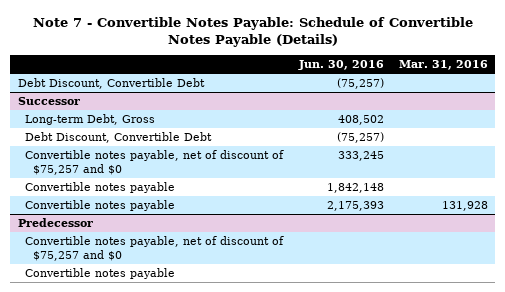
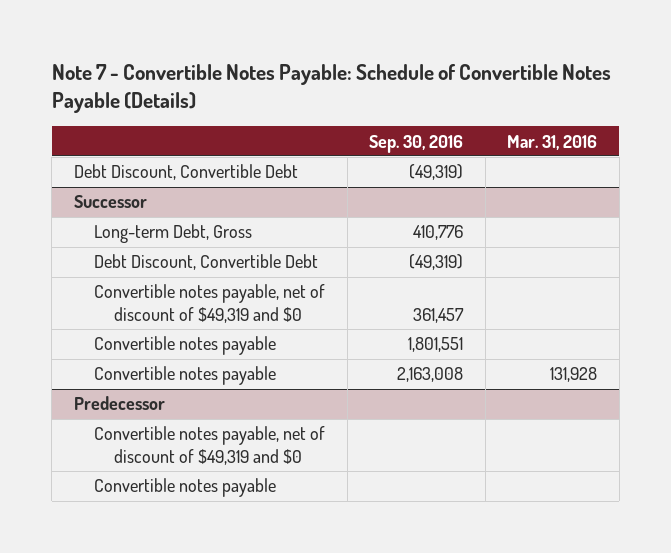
- | Jun. 30, 2016 | Mar. 31, 2016
+ | Sep. 30, 2016 | Mar. 31, 2016
@ Successor
- Convertible notes payable, net of discount of $75,257 and $0 | 333,245 |
+ Convertible notes payable, net of discount of $49,319 and $0 | 361,457 |
@ Predecessor
- Convertible notes payable, net of discount of $75,257 and $0
+ Convertible notes payable, net of discount of $49,319 and $0

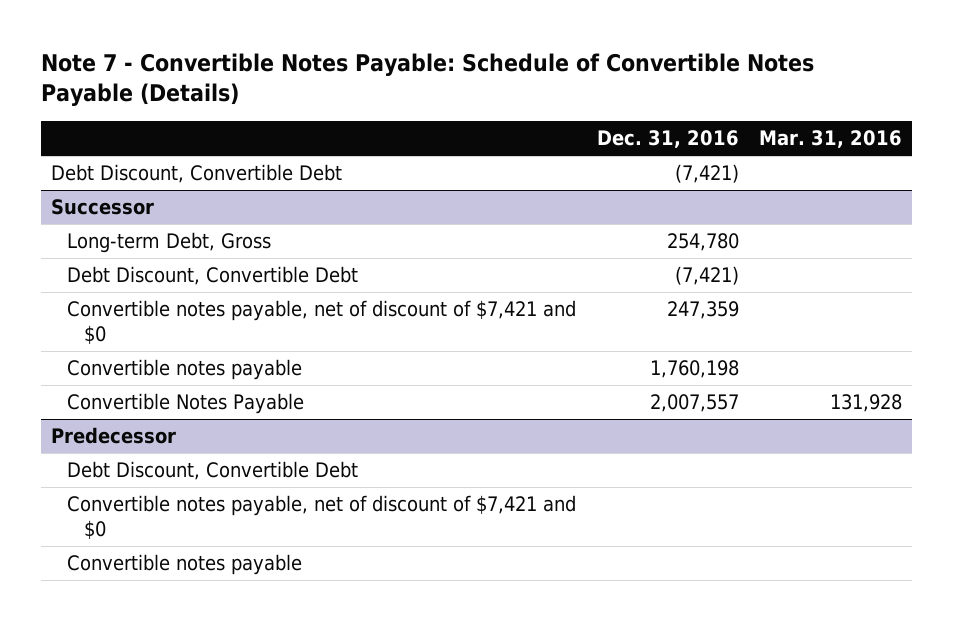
- | Sep. 30, 2016 | Mar. 31, 2016
+ | Dec. 31, 2016 | Mar. 31, 2016
@ Successor
- Convertible notes payable, net of discount of $49,319 and $0 | 361,457 |
+ Convertible notes payable, net of discount of $7,421 and $0 | 247,359 |
- Convertible notes payable | 2,163,008 | 131,928
+ Convertible Notes Payable | 2,007,557 | 131,928
@ Predecessor
- Convertible notes payable, net of discount of $49,319 and $0
+ Debt Discount, Convertible Debt
+ Convertible notes payable, net of discount of $7,421 and $0

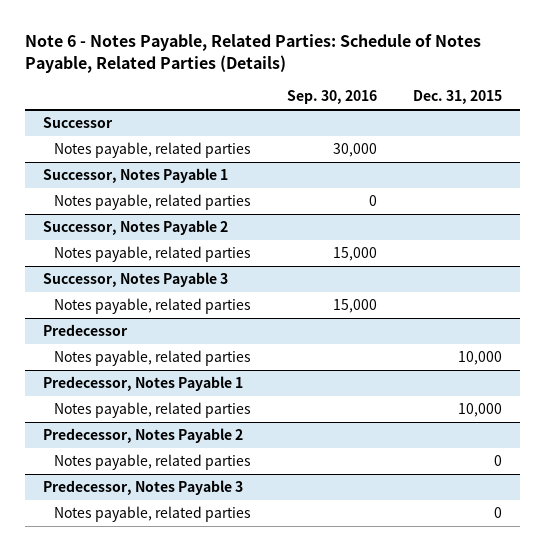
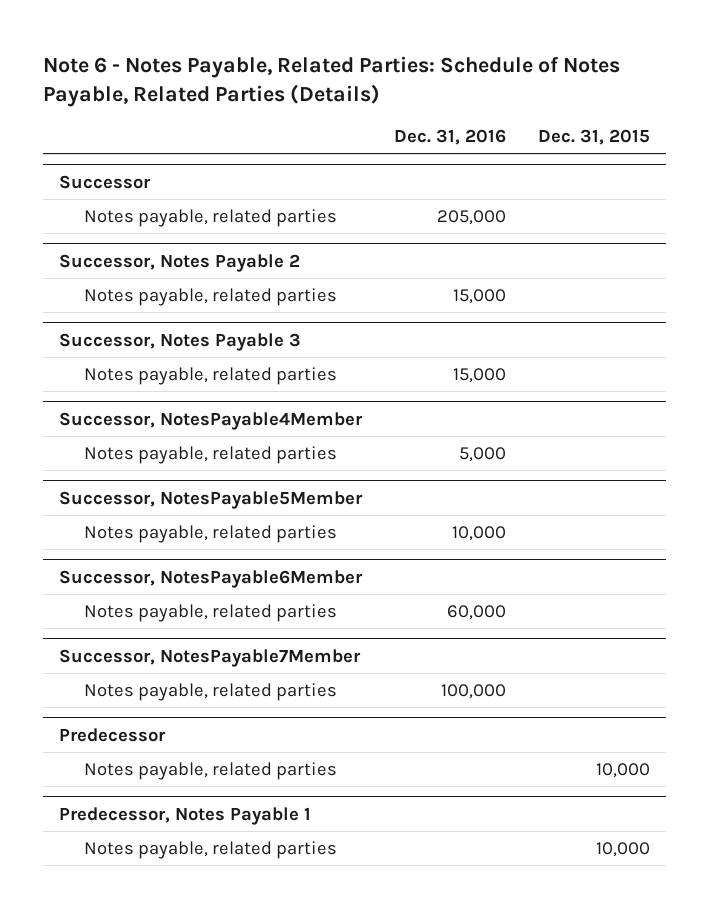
- | Sep. 30, 2016 | Dec. 31, 2015
+ | Dec. 31, 2016 | Dec. 31, 2015
- Successor, Notes Payable 1
- Notes payable, related parties | 0 |
+ Successor, NotesPayable4Member
+ Notes payable, related parties | 5,000 |
+ Successor, NotesPayable5Member
+ Notes payable, related parties | 10,000 |
+ Successor, NotesPayable6Member
+ Notes payable, related parties | 60,000 |
+ Successor, NotesPayable7Member
+ Notes payable, related parties | 100,000 |
- Predecessor, Notes Payable 2
- Notes payable, related parties | | 0
- Predecessor, Notes Payable 3
- Notes payable, related parties | | 0

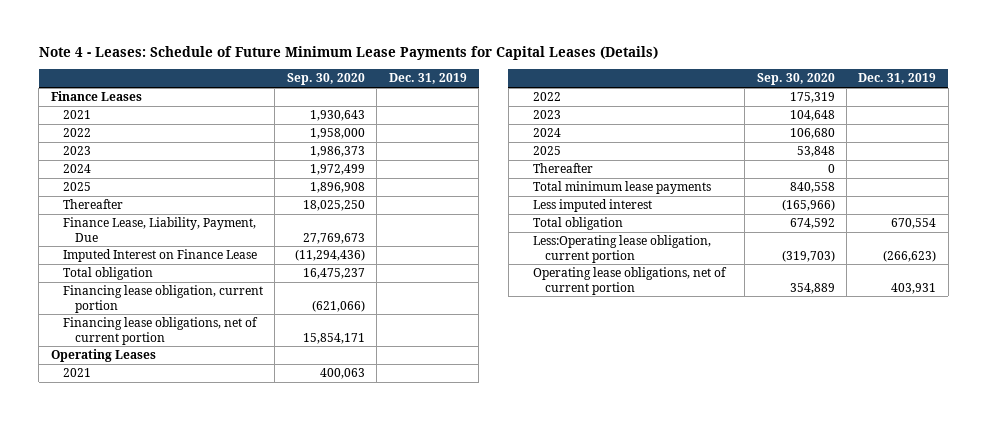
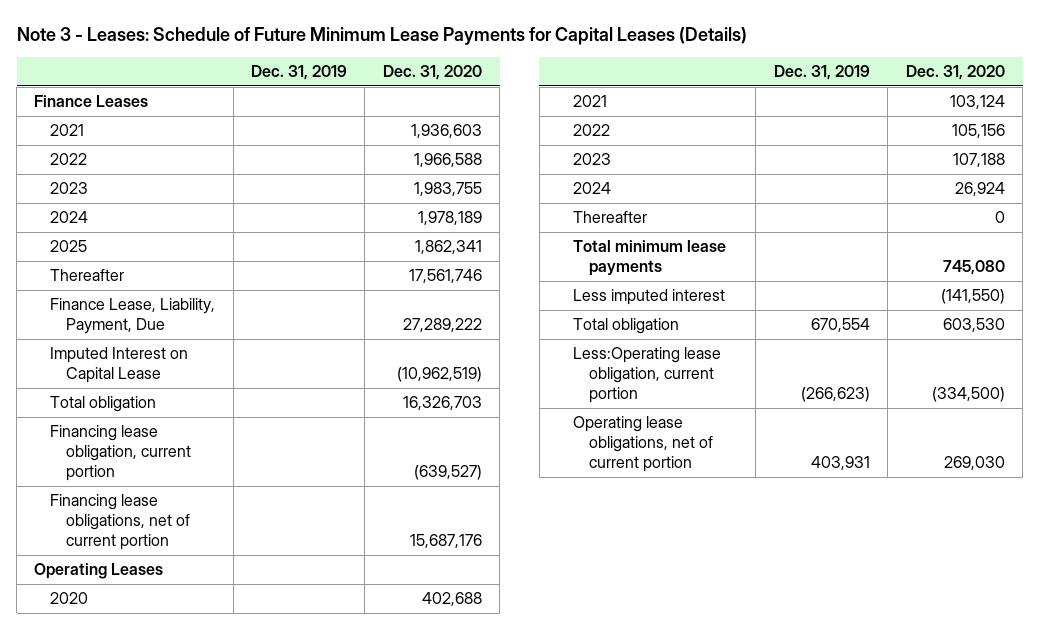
- Note 4 - Leases: Schedule of Future Minimum Lease Payments for Capital Leases (Details)
+ Note 3 - Leases: Schedule of Future Minimum Lease Payments for Capital Leases (Details)
- | Sep. 30, 2020 | Dec. 31, 2019
+ | Dec. 31, 2019 | Dec. 31, 2020
- Imputed Interest on Finance Lease | (11,294,436) |
+ Imputed Interest on Capital Lease | | (10,962,519)
+ 2020 | | 402,688
- 2025 | 53,848 |

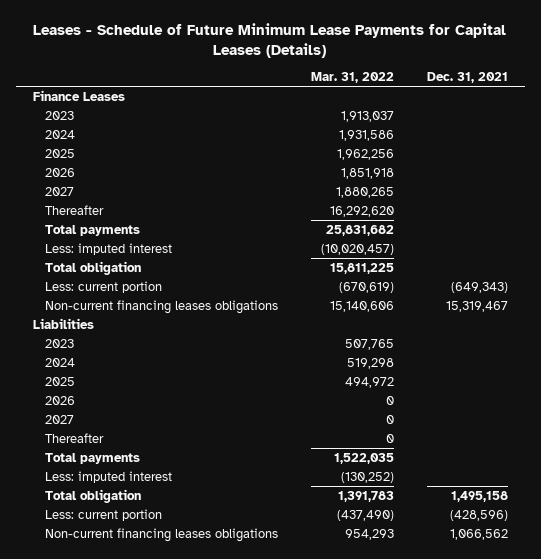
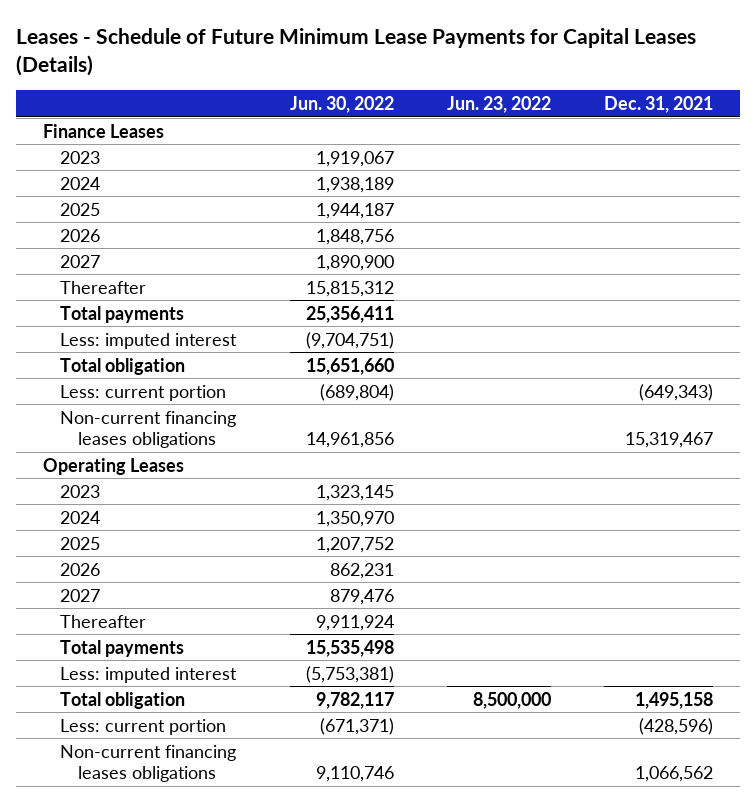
- | Mar. 31, 2022 | Dec. 31, 2021
+ | Jun. 30, 2022 | Jun. 23, 2022 | Dec. 31, 2021
- Liabilities
+ Operating Leases

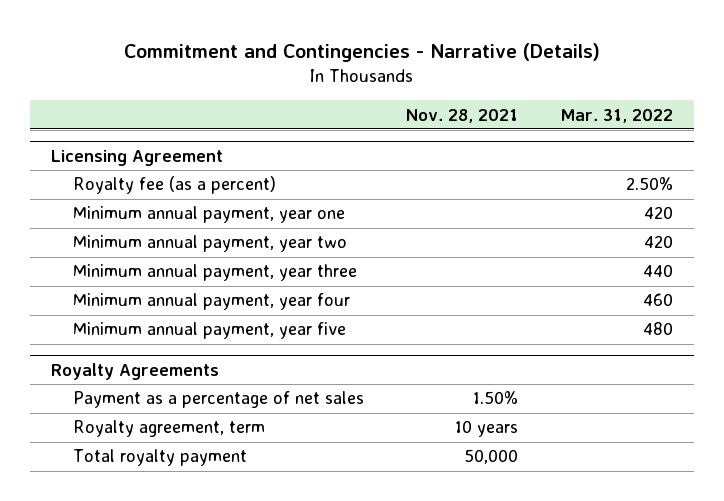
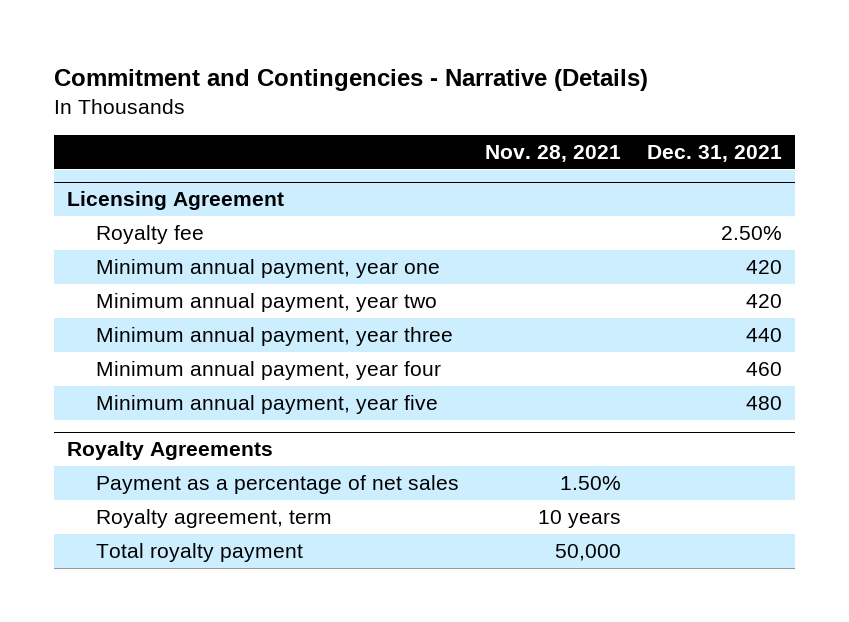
- | Nov. 28, 2021 | Mar. 31, 2022
+ | Nov. 28, 2021 | Dec. 31, 2021
@ Licensing Agreement
- Royalty fee (as a percent) | | 2.50%
+ Royalty fee | | 2.50%

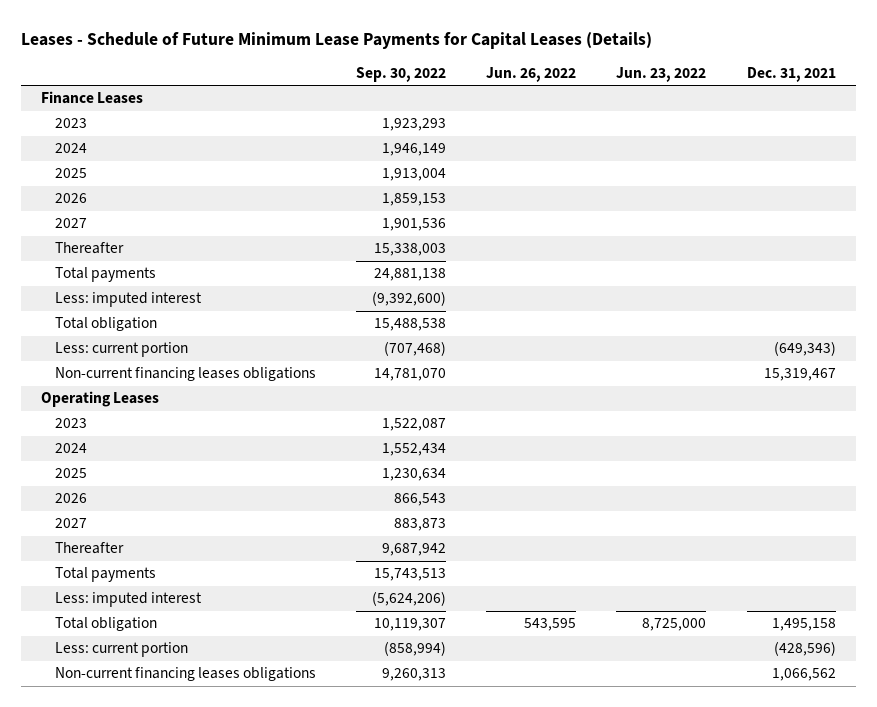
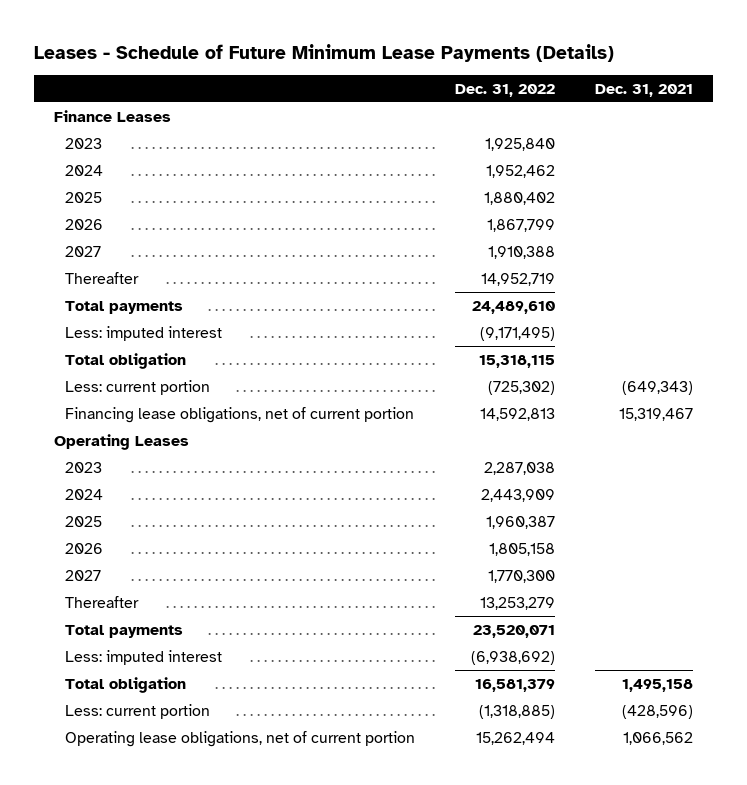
- Leases - Schedule of Future Minimum Lease Payments for Capital Leases (Details)
+ Leases - Schedule of Future Minimum Lease Payments (Details)
- | Sep. 30, 2022 | Jun. 26, 2022 | Jun. 23, 2022 | Dec. 31, 2021
+ | Dec. 31, 2022 | Dec. 31, 2021
- Non-current financing leases obligations | 14,781,070 | | | 15,319,467
+ Financing lease obligations, net of current portion | 14,592,813 | 15,319,467
- Non-current financing leases obligations | 9,260,313 | | | 1,066,562
+ Operating lease obligations, net of current portion | 15,262,494 | 1,066,562

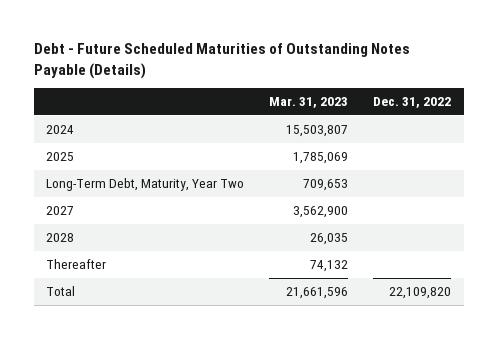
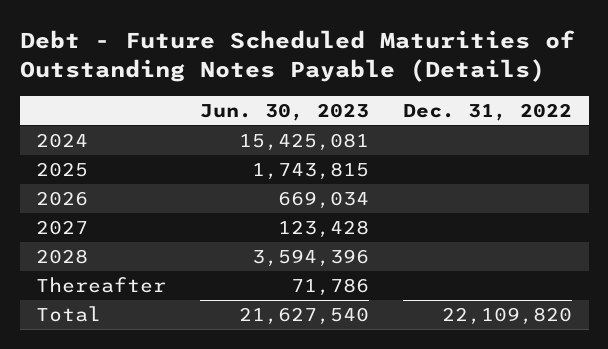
- | Mar. 31, 2023 | Dec. 31, 2022
+ | Jun. 30, 2023 | Dec. 31, 2022
- Long-Term Debt, Maturity, Year Two | 709,653 |
+ 2026 | 669,034 |

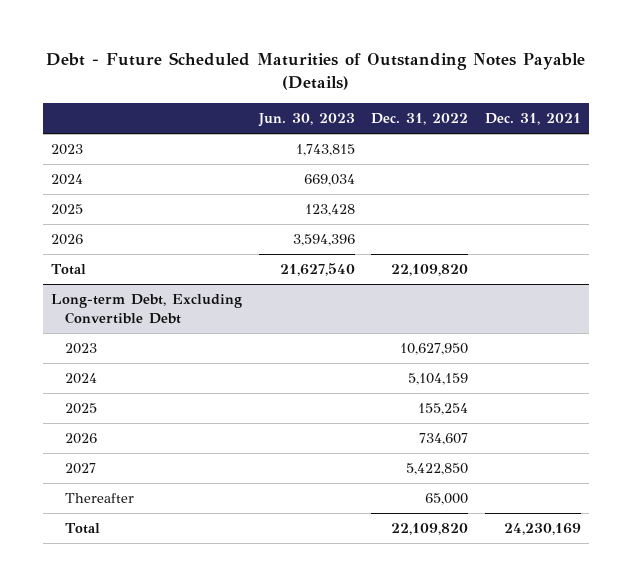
- | Jun. 30, 2023 | Dec. 31, 2022
+ | Jun. 30, 2023 | Dec. 31, 2022 | Dec. 31, 2021
- 2024 | 15,425,081 |
- 2025 | 1,743,815 |
- 2026 | 669,034 |
- 2027 | 123,428 |
- 2028 | 3,594,396 |
- Thereafter | 71,786 |
+ 2023 | 1,743,815 | |
+ 2024 | 669,034 | |
+ 2025 | 123,428 | |
+ 2026 | 3,594,396 | |
+ Long-term Debt, Excluding Convertible Debt
+ 2023 | | 10,627,950 |
+ 2024 | | 5,104,159 |
+ 2025 | | 155,254 |
+ 2026 | | 734,607 |
+ 2027 | | 5,422,850 |
+ Thereafter | | 65,000 |
+ Total | | 22,109,820 | 24,230,169

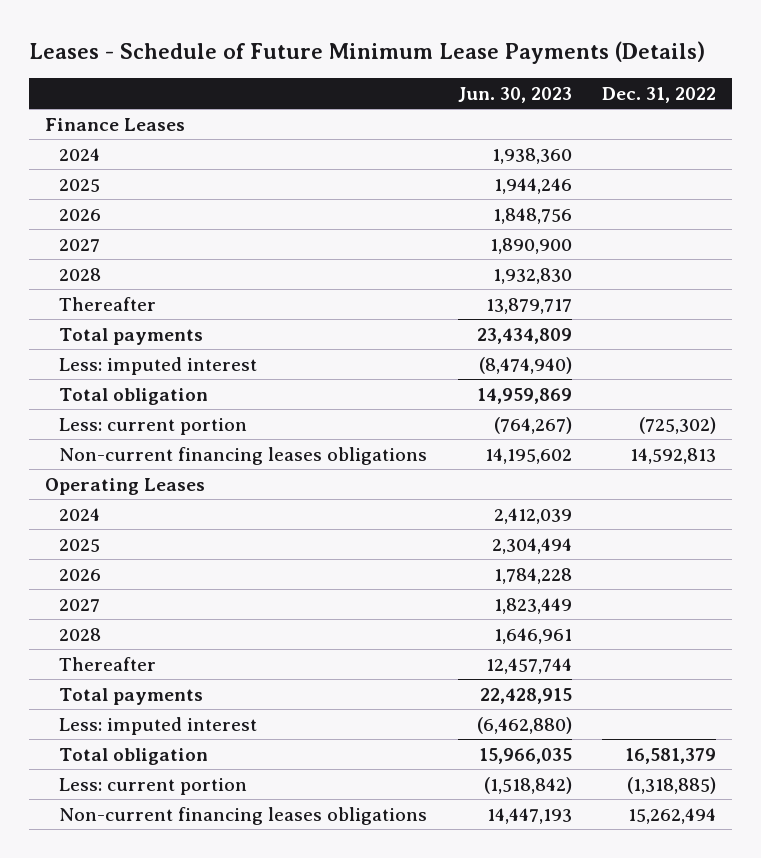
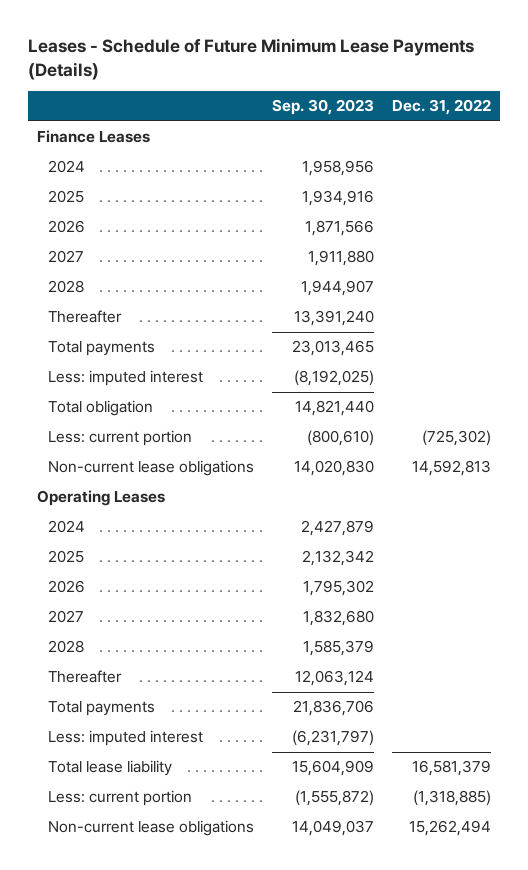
- | Jun. 30, 2023 | Dec. 31, 2022
+ | Sep. 30, 2023 | Dec. 31, 2022
- Non-current financing leases obligations | 14,195,602 | 14,592,813
+ Non-current lease obligations | 14,020,830 | 14,592,813
- Total obligation | 15,966,035 | 16,581,379
+ Total lease liability | 15,604,909 | 16,581,379
- Non-current financing leases obligations | 14,447,193 | 15,262,494
+ Non-current lease obligations | 14,049,037 | 15,262,494

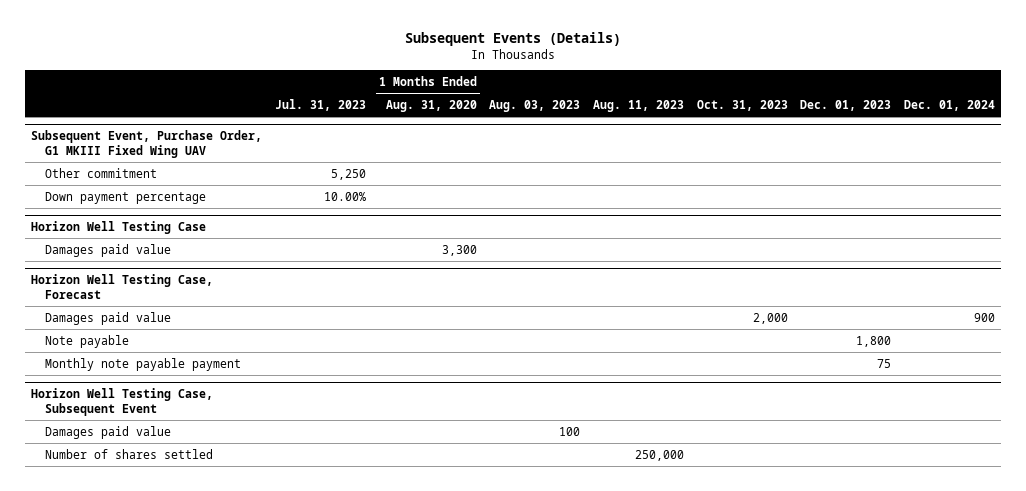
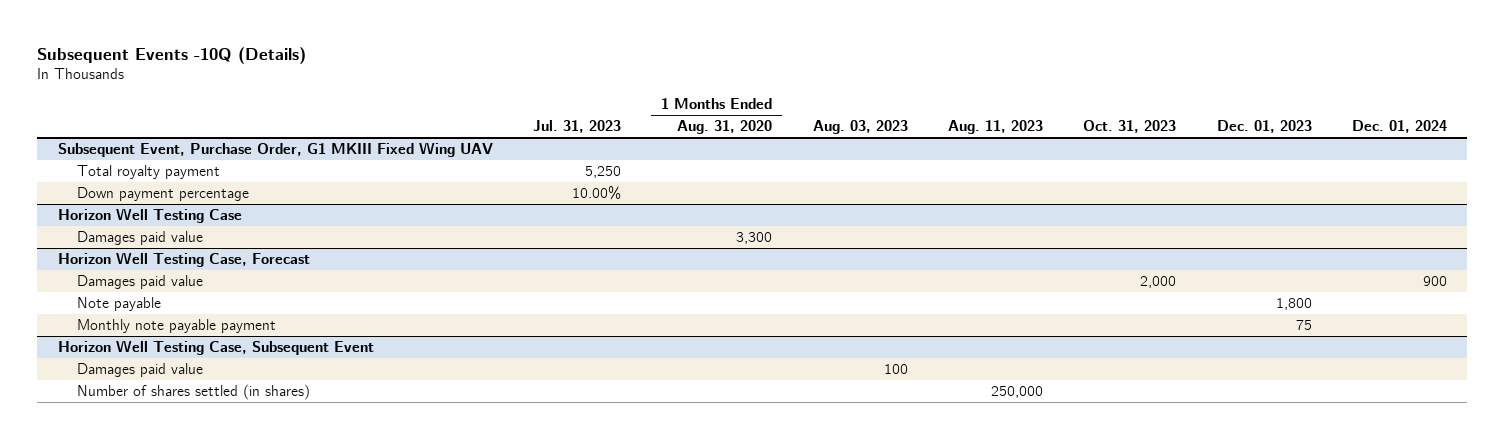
- Subsequent Events (Details)
+ Subsequent Events -10Q (Details)
@ Subsequent Event, Purchase Order, G1 MKIII Fixed Wing UAV
- Other commitment | 5,250 | | | | | |
+ Total royalty payment | 5,250 | | | | | |
@ Horizon Well Testing Case, Subsequent Event
- Number of shares settled | | | | 250,000 | | |
+ Number of shares settled (in shares) | | | | 250,000 | | |

